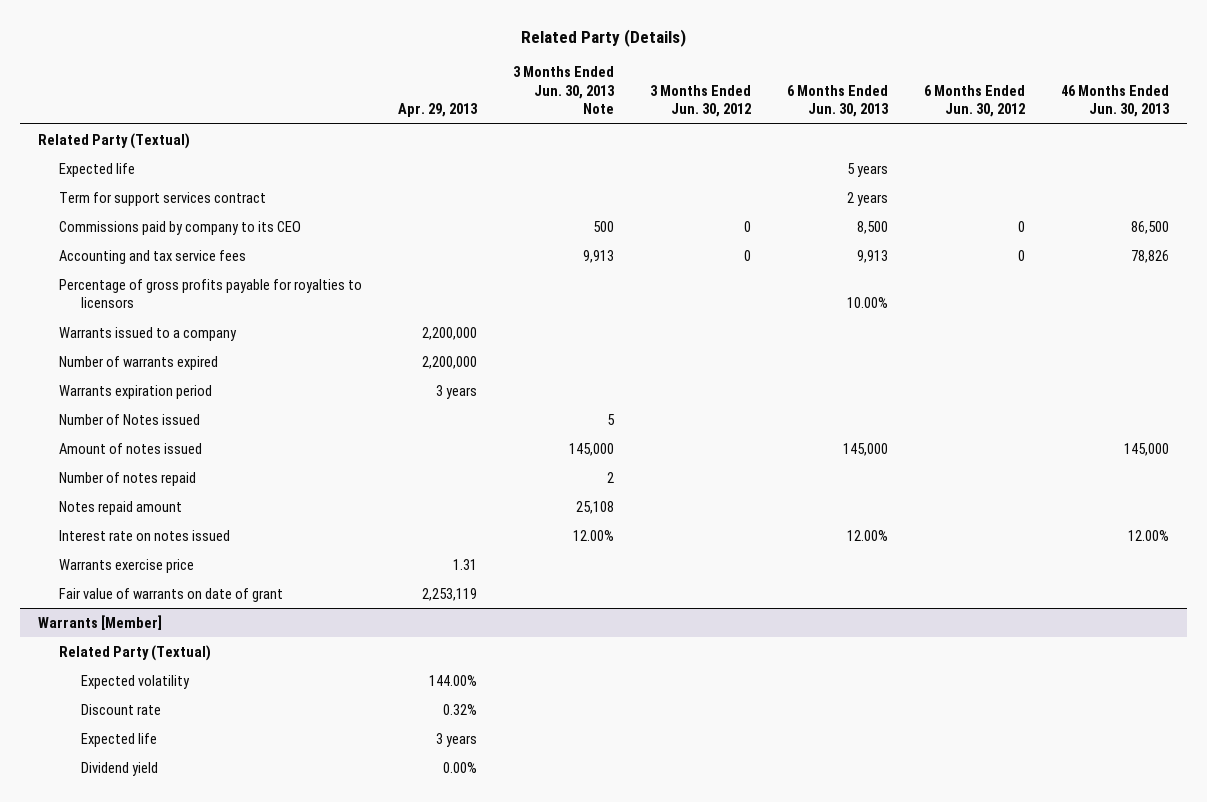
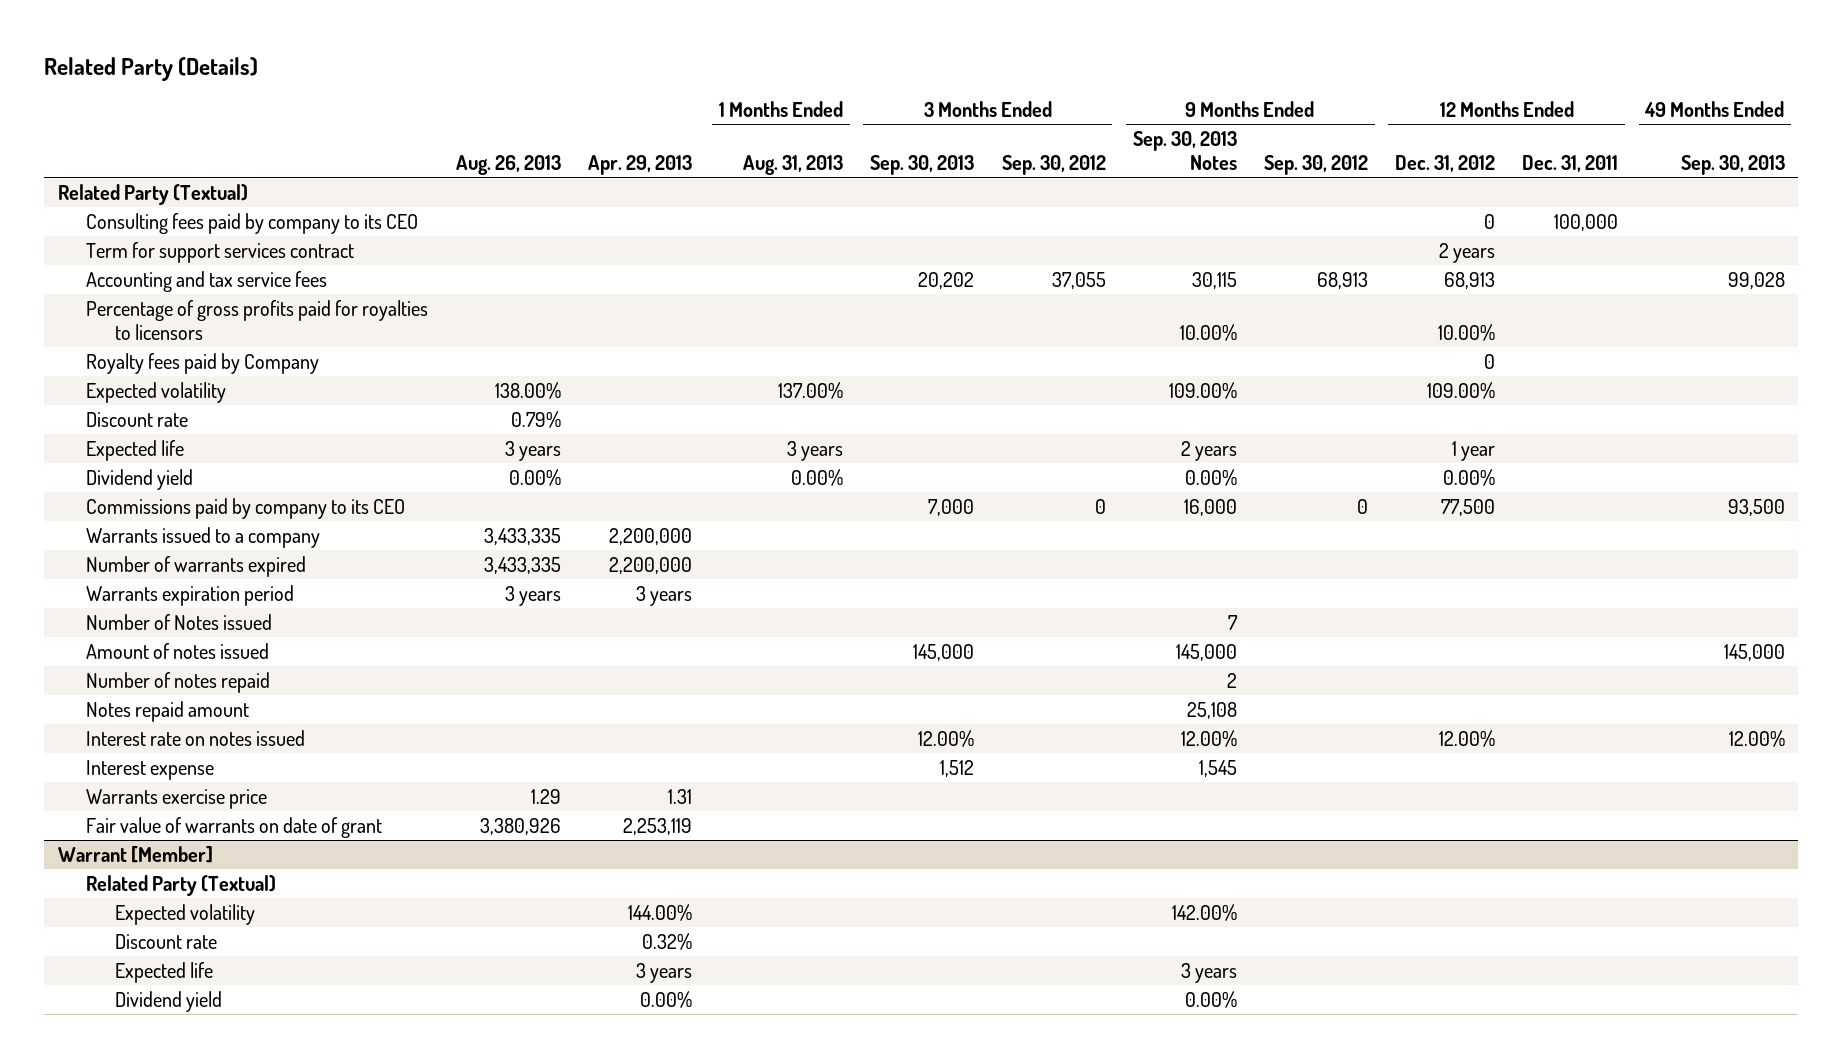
- | Apr. 29, 2013 | 3 Months Ended Jun. 30, 2013 Note | 3 Months Ended Jun. 30, 2012 | 6 Months Ended Jun. 30, 2013 | 6 Months Ended Jun. 30, 2012 | 46 Months Ended Jun. 30, 2013
+ | Aug. 26, 2013 | Apr. 29, 2013 | 1 Months Ended Aug. 31, 2013 | 3 Months Ended Sep. 30, 2013 | 3 Months Ended Sep. 30, 2012 | 9 Months Ended Sep. 30, 2013 Notes | 9 Months Ended Sep. 30, 2012 | 12 Months Ended Dec. 31, 2012 | 12 Months Ended Dec. 31, 2011 | 49 Months Ended Sep. 30, 2013
+ Consulting fees paid by company to its CEO | | | | | | | | 0 | 100,000 |
- Percentage of gross profits payable for royalties to licensors | | | | 10.00% | |
+ Percentage of gross profits paid for royalties to licensors | | | | | | 10.00% | | 10.00% | |
+ Royalty fees paid by Company | | | | | | | | 0 | |
+ Expected volatility | 138.00% | | 137.00% | | | 109.00% | | 109.00% | |
+ Discount rate | 0.79% | | | | | | | | |
moved down: Expected life | 3 years | | 3 years | | | 2 years | | 1 year | |
+ Dividend yield | 0.00% | | 0.00% | | | 0.00% | | 0.00% | |
moved down: Commissions paid by company to its CEO | | | | 7,000 | 0 | 16,000 | 0 | 77,500 | | 93,500
+ Interest expense | | | | 1,512 | | 1,545 | | | |
- Warrants [Member]
+ Warrant [Member]

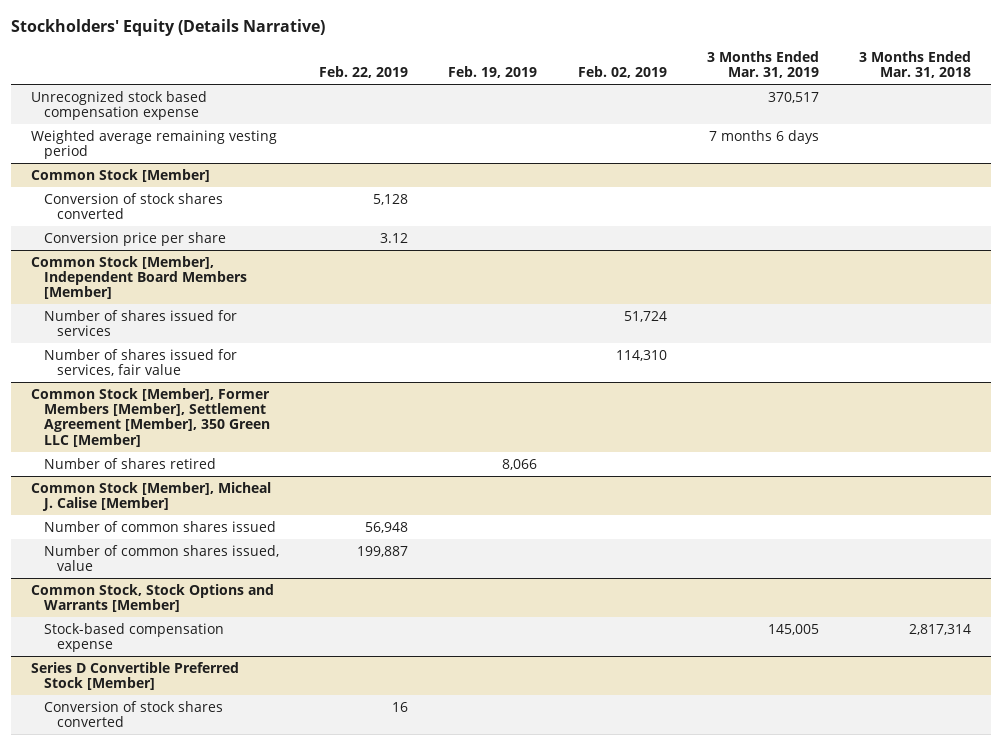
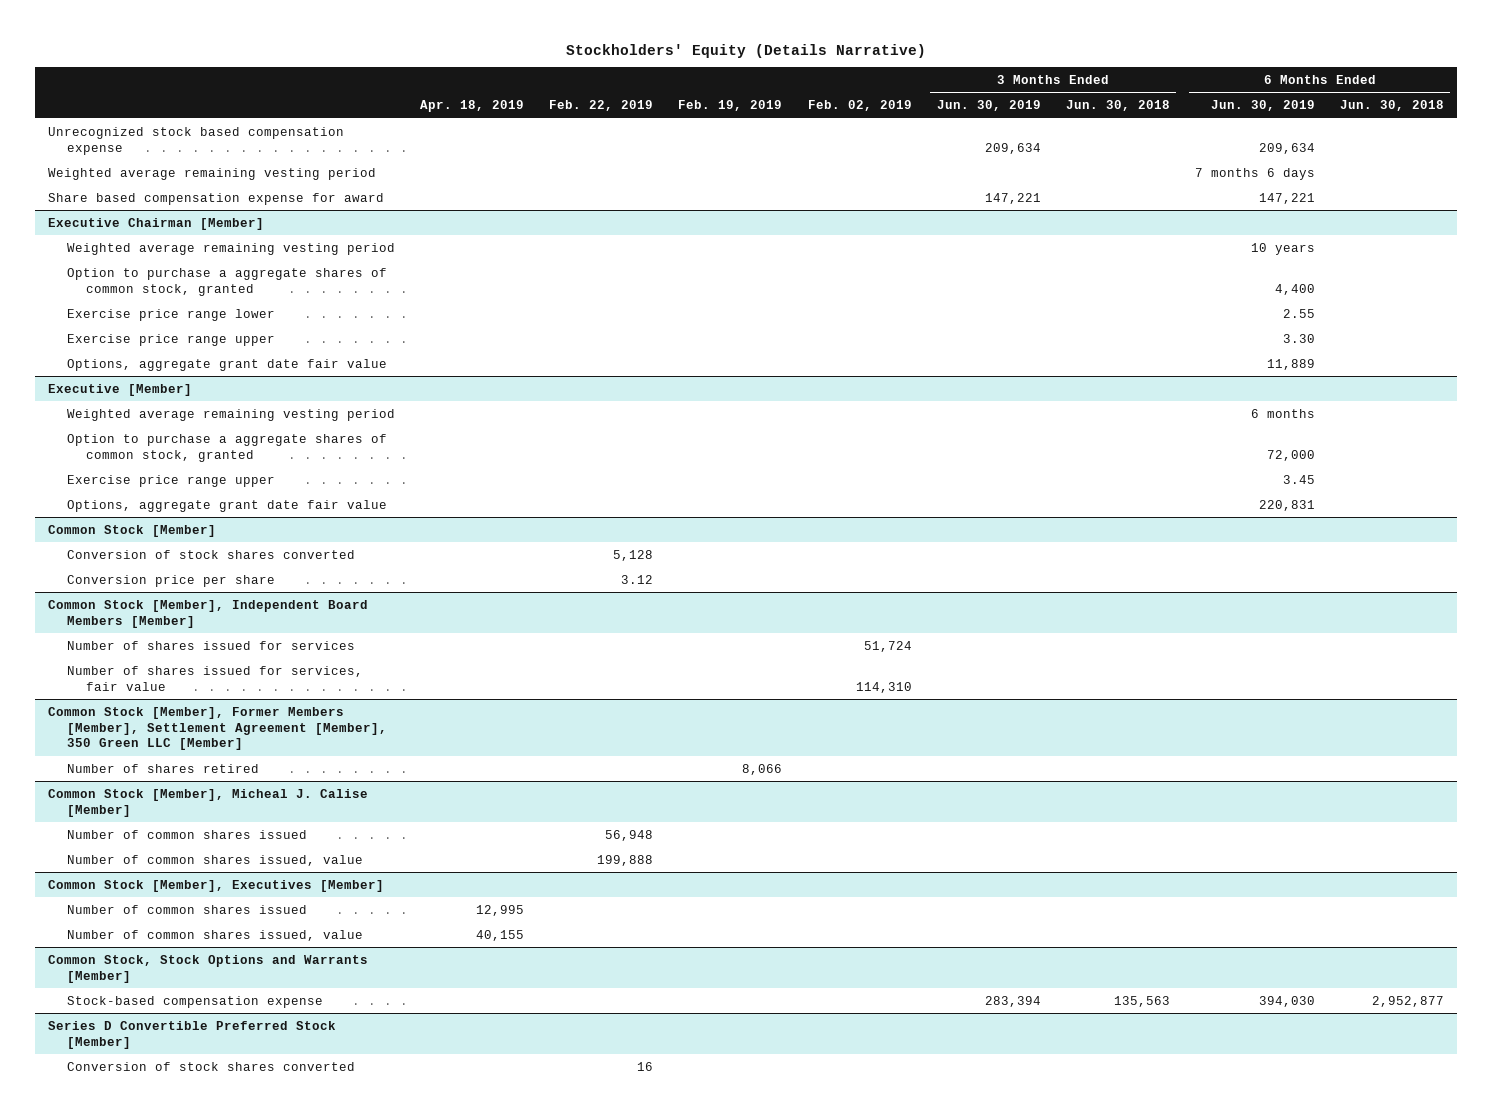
- | Feb. 22, 2019 | Feb. 19, 2019 | Feb. 02, 2019 | 3 Months Ended Mar. 31, 2019 | 3 Months Ended Mar. 31, 2018
+ | Apr. 18, 2019 | Feb. 22, 2019 | Feb. 19, 2019 | Feb. 02, 2019 | 3 Months Ended Jun. 30, 2019 | 3 Months Ended Jun. 30, 2018 | 6 Months Ended Jun. 30, 2019 | 6 Months Ended Jun. 30, 2018
+ Share based compensation expense for award | | | | | 147,221 | | 147,221 |
+ Executive Chairman [Member]
+ Weighted average remaining vesting period | | | | | | | 10 years |
+ Option to purchase a aggregate shares of common stock, granted | | | | | | | 4,400 |
+ Exercise price range lower | | | | | | | 2.55 |
+ Exercise price range upper | | | | | | | 3.30 |
+ Options, aggregate grant date fair value | | | | | | | 11,889 |
+ Executive [Member]
+ Weighted average remaining vesting period | | | | | | | 6 months |
+ Option to purchase a aggregate shares of common stock, granted | | | | | | | 72,000 |
+ Exercise price range upper | | | | | | | 3.45 |
+ Options, aggregate grant date fair value | | | | | | | 220,831 |
@ Common Stock [Member], Micheal J. Calise [Member]
- Number of common shares issued, value | 199,887 | | | |
+ Number of common shares issued, value | | 199,888 | | | | | |
+ Common Stock [Member], Executives [Member]
+ Number of common shares issued | 12,995 | | | | | | |
+ Number of common shares issued, value | 40,155 | | | | | | |

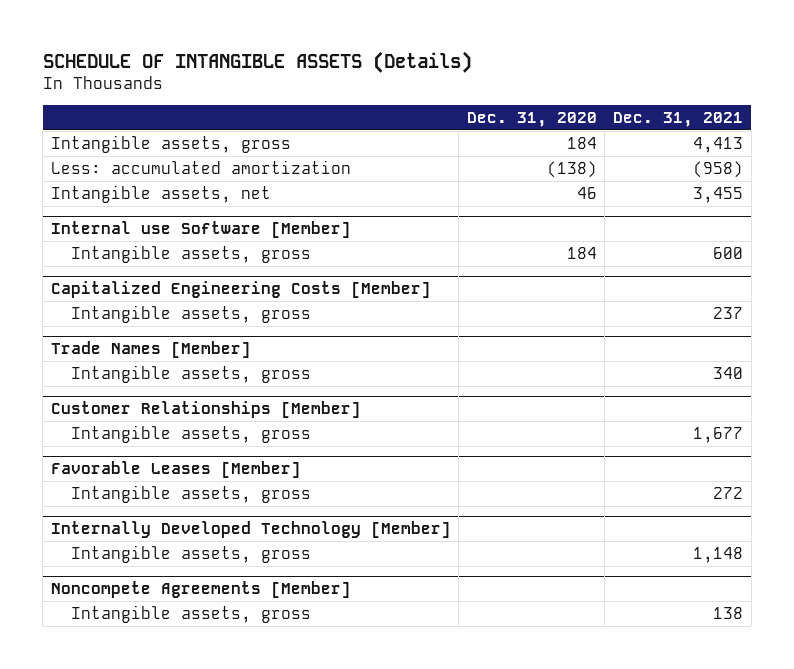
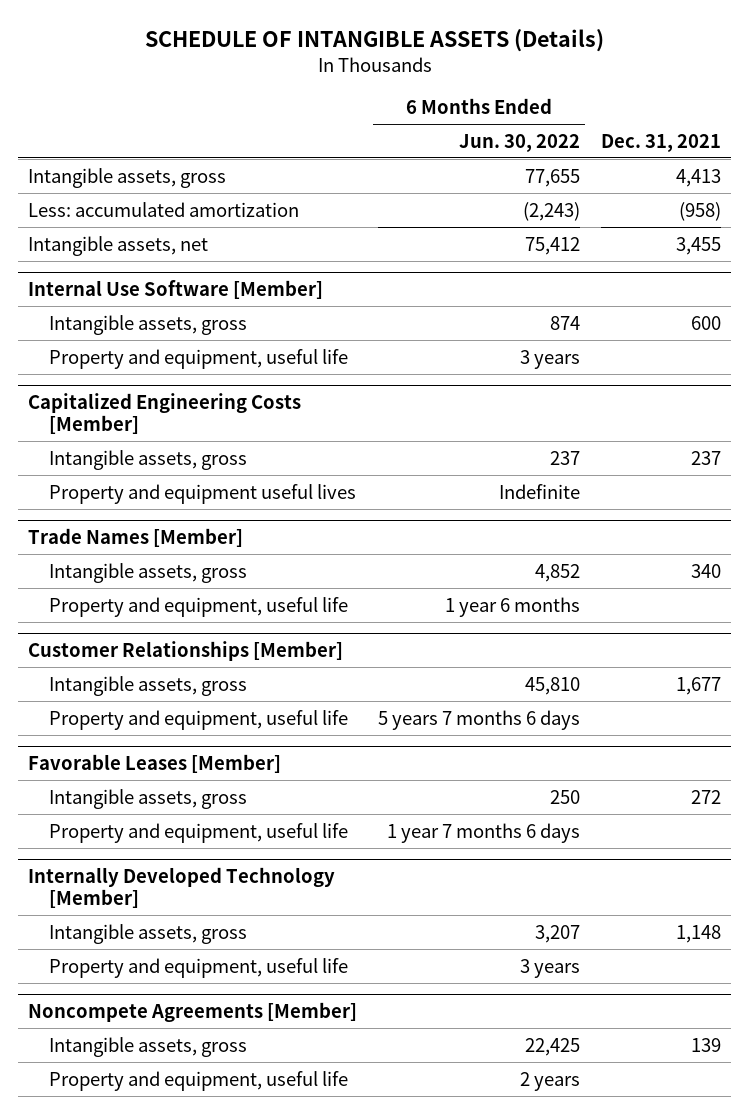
- | Dec. 31, 2020 | Dec. 31, 2021
+ | 6 Months Ended Jun. 30, 2022 | Dec. 31, 2021
- Internal use Software [Member]
+ Internal Use Software [Member]
+ Property and equipment, useful life | 3 years |
@ Capitalized Engineering Costs [Member]
+ Property and equipment useful lives | Indefinite |
@ Trade Names [Member]
+ Property and equipment, useful life | 1 year 6 months |
@ Customer Relationships [Member]
+ Property and equipment, useful life | 5 years 7 months 6 days |
@ Favorable Leases [Member]
+ Property and equipment, useful life | 1 year 7 months 6 days |
@ Internally Developed Technology [Member]
+ Property and equipment, useful life | 3 years |
@ Noncompete Agreements [Member]
- Intangible assets, gross | | 138
+ Intangible assets, gross | 22,425 | 139
+ Property and equipment, useful life | 2 years |

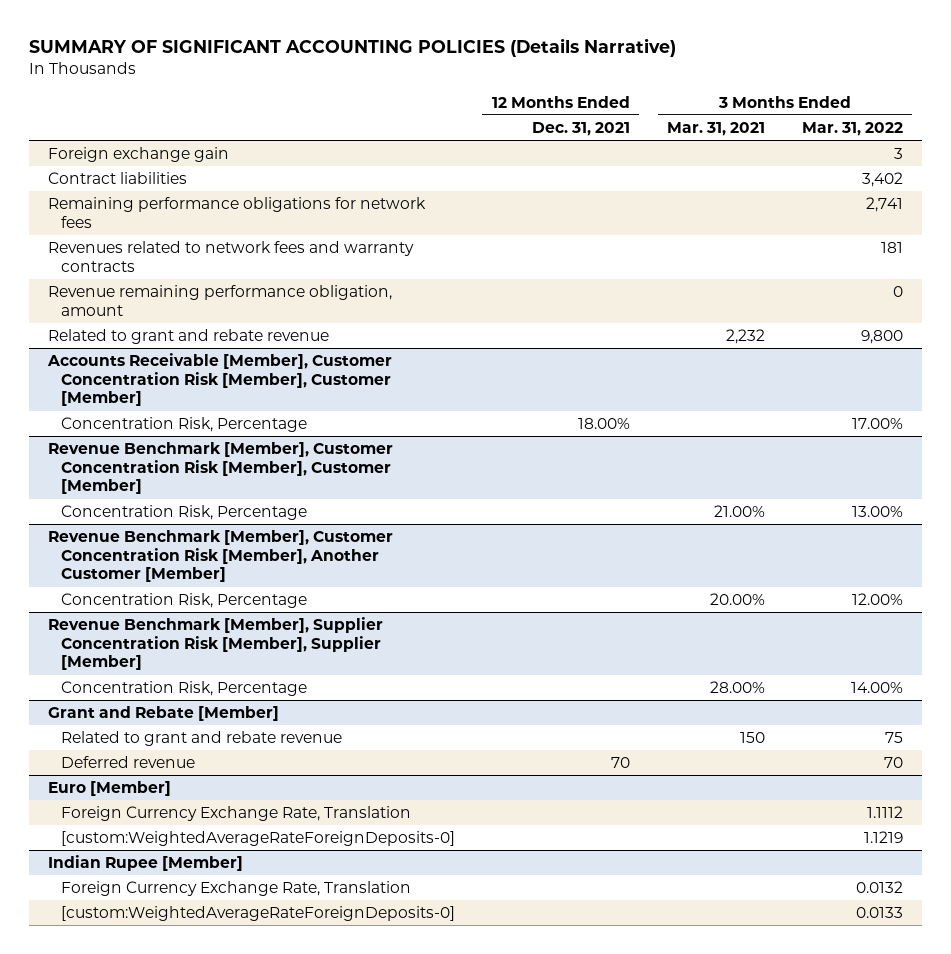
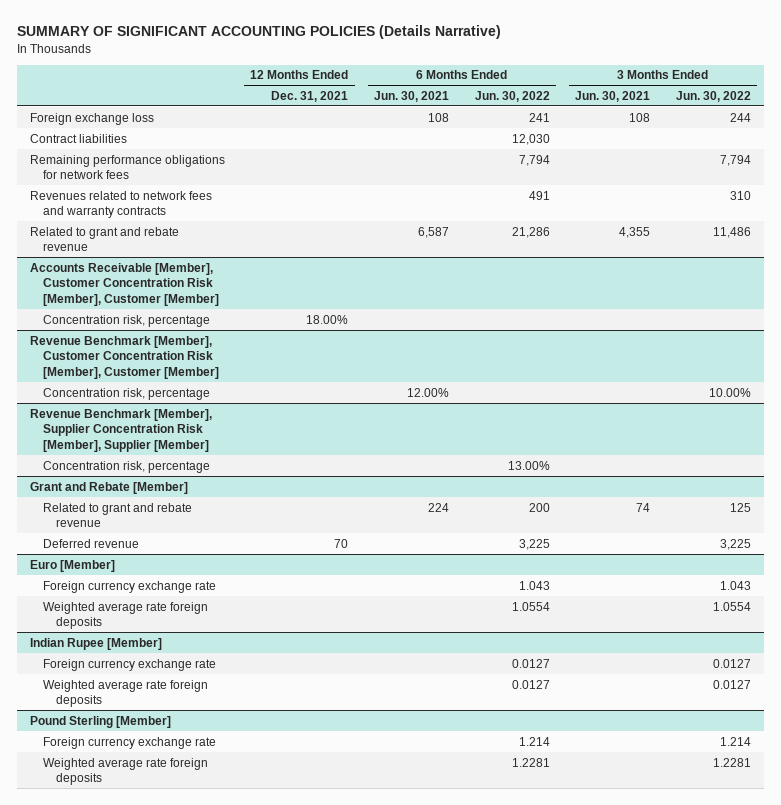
- | 12 Months Ended Dec. 31, 2021 | 3 Months Ended Mar. 31, 2021 | 3 Months Ended Mar. 31, 2022
+ | 12 Months Ended Dec. 31, 2021 | 6 Months Ended Jun. 30, 2021 | 6 Months Ended Jun. 30, 2022 | 3 Months Ended Jun. 30, 2021 | 3 Months Ended Jun. 30, 2022
- Foreign exchange gain | | | 3
+ Foreign exchange loss | | 108 | 241 | 108 | 244
- Revenue remaining performance obligation, amount | | | 0
@ Accounts Receivable [Member], Customer Concentration Risk [Member], Customer [Member]
- Concentration Risk, Percentage | 18.00% | | 17.00%
+ Concentration risk, percentage | 18.00% | | | |
@ Revenue Benchmark [Member], Customer Concentration Risk [Member], Customer [Member]
- Concentration Risk, Percentage | | 21.00% | 13.00%
- Revenue Benchmark [Member], Customer Concentration Risk [Member], Another Customer [Member]
- Concentration Risk, Percentage | | 20.00% | 12.00%
@ Revenue Benchmark [Member], Customer Concentration Risk [Member], Customer [Member]
+ Concentration risk, percentage | | 12.00% | | | 10.00%
@ Revenue Benchmark [Member], Supplier Concentration Risk [Member], Supplier [Member]
- Concentration Risk, Percentage | | 28.00% | 14.00%
+ Concentration risk, percentage | | | 13.00% | |
@ Euro [Member]
- Foreign Currency Exchange Rate, Translation | | | 1.1112
- [custom:WeightedAverageRateForeignDeposits-0] | | | 1.1219
+ Foreign currency exchange rate | | | 1.043 | | 1.043
+ Weighted average rate foreign deposits | | | 1.0554 | | 1.0554
@ Indian Rupee [Member]
- Foreign Currency Exchange Rate, Translation | | | 0.0132
- [custom:WeightedAverageRateForeignDeposits-0] | | | 0.0133
+ Foreign currency exchange rate | | | 0.0127 | | 0.0127
+ Weighted average rate foreign deposits | | | 0.0127 | | 0.0127
+ Pound Sterling [Member]
+ Foreign currency exchange rate | | | 1.214 | | 1.214
+ Weighted average rate foreign deposits | | | 1.2281 | | 1.2281

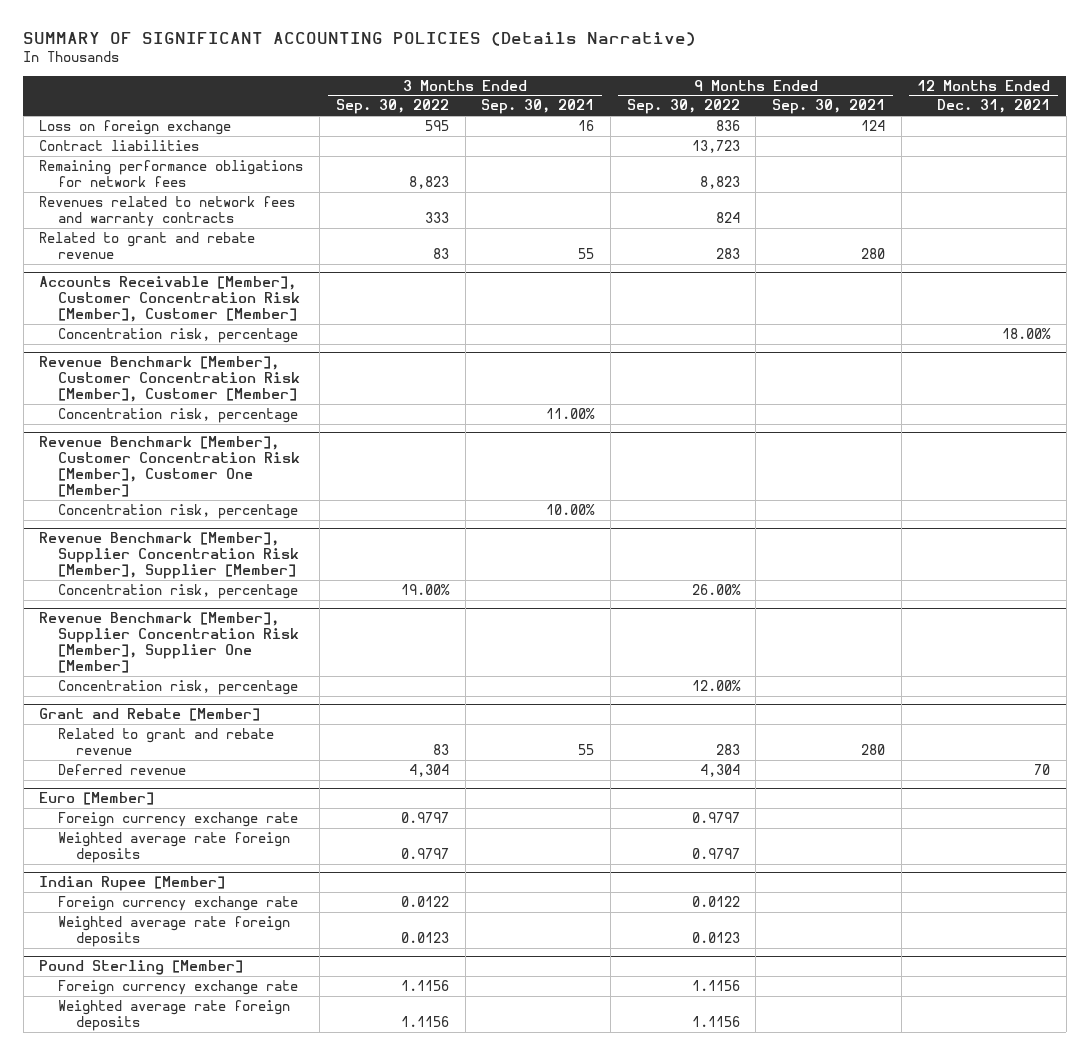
- | 12 Months Ended Dec. 31, 2021 | 6 Months Ended Jun. 30, 2021 | 6 Months Ended Jun. 30, 2022 | 3 Months Ended Jun. 30, 2021 | 3 Months Ended Jun. 30, 2022
+ | 3 Months Ended Sep. 30, 2022 | 3 Months Ended Sep. 30, 2021 | 9 Months Ended Sep. 30, 2022 | 9 Months Ended Sep. 30, 2021 | 12 Months Ended Dec. 31, 2021
- Foreign exchange loss | | 108 | 241 | 108 | 244
+ Loss on foreign exchange | 595 | 16 | 836 | 124 |
+ Revenue Benchmark [Member], Customer Concentration Risk [Member], Customer One [Member]
+ Concentration risk, percentage | | 10.00% | | |
+ Revenue Benchmark [Member], Supplier Concentration Risk [Member], Supplier One [Member]
+ Concentration risk, percentage | | | 12.00% | |

